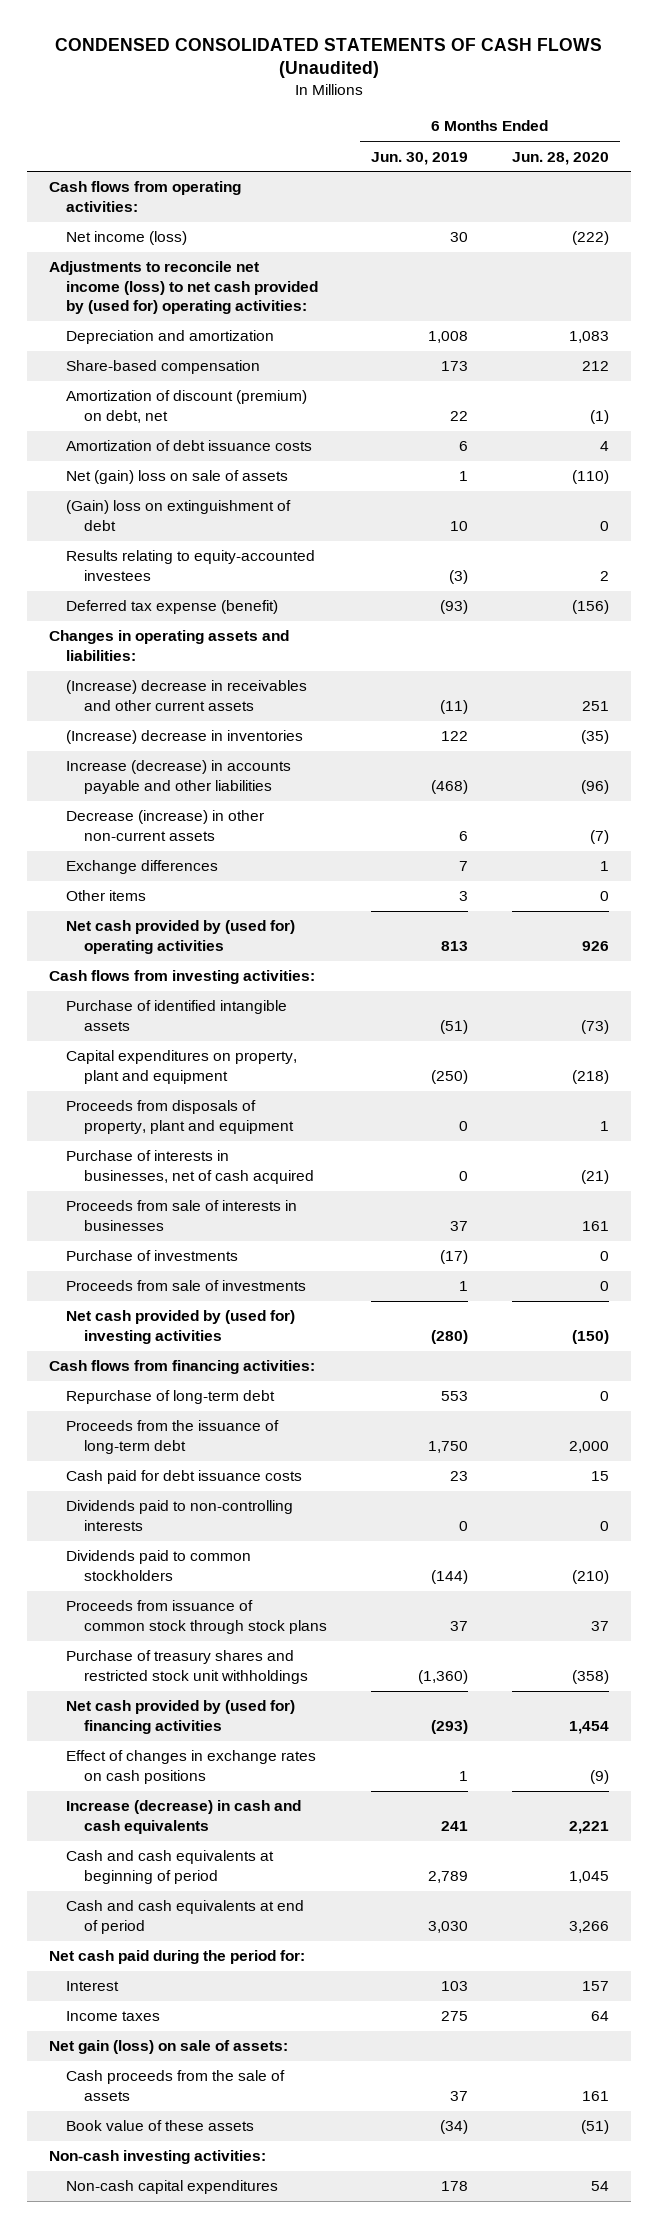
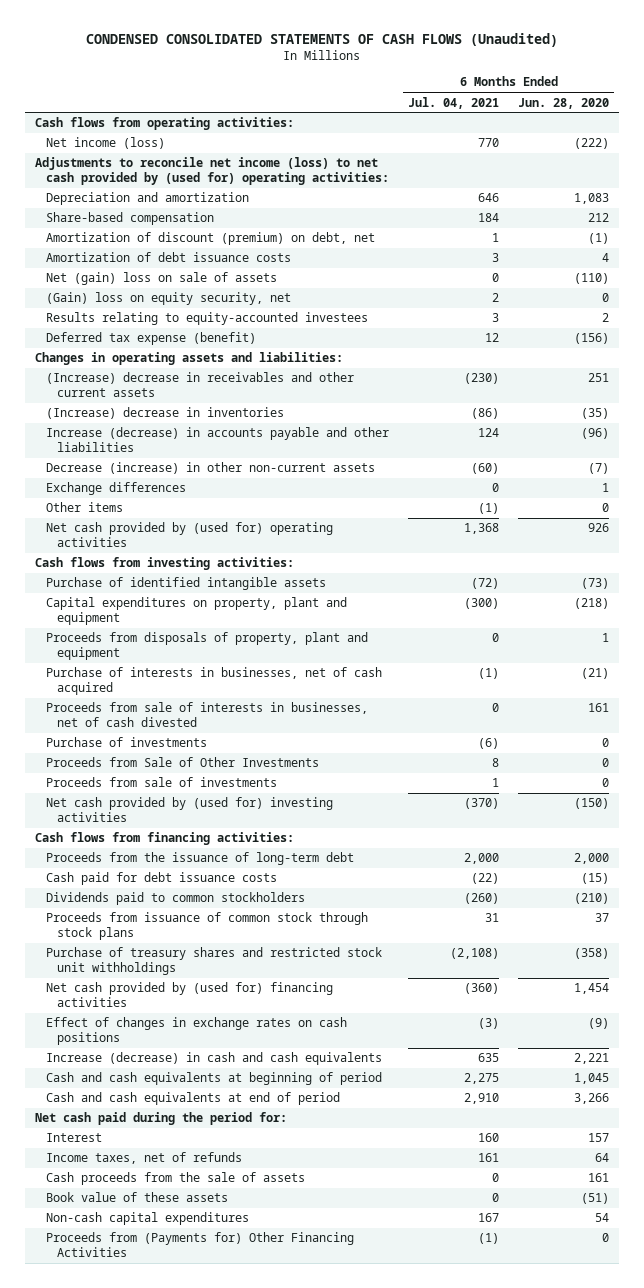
- | 6 Months Ended Jun. 30, 2019 | 6 Months Ended Jun. 28, 2020
+ | 6 Months Ended Jul. 04, 2021 | 6 Months Ended Jun. 28, 2020
- (Gain) loss on extinguishment of debt | 10 | 0
+ (Gain) loss on equity security, net | 2 | 0
- Proceeds from sale of interests in businesses | 37 | 161
+ Proceeds from sale of interests in businesses, net of cash divested | 0 | 161
+ Proceeds from Sale of Other Investments | 8 | 0
- Repurchase of long-term debt | 553 | 0
- Cash paid for debt issuance costs | 23 | 15
- Dividends paid to non-controlling interests | 0 | 0
+ Cash paid for debt issuance costs | (22) | (15)
- Income taxes | 275 | 64
- Net gain (loss) on sale of assets:
+ Income taxes, net of refunds | 161 | 64
- Non-cash investing activities:
+ Proceeds from (Payments for) Other Financing Activities | (1) | 0

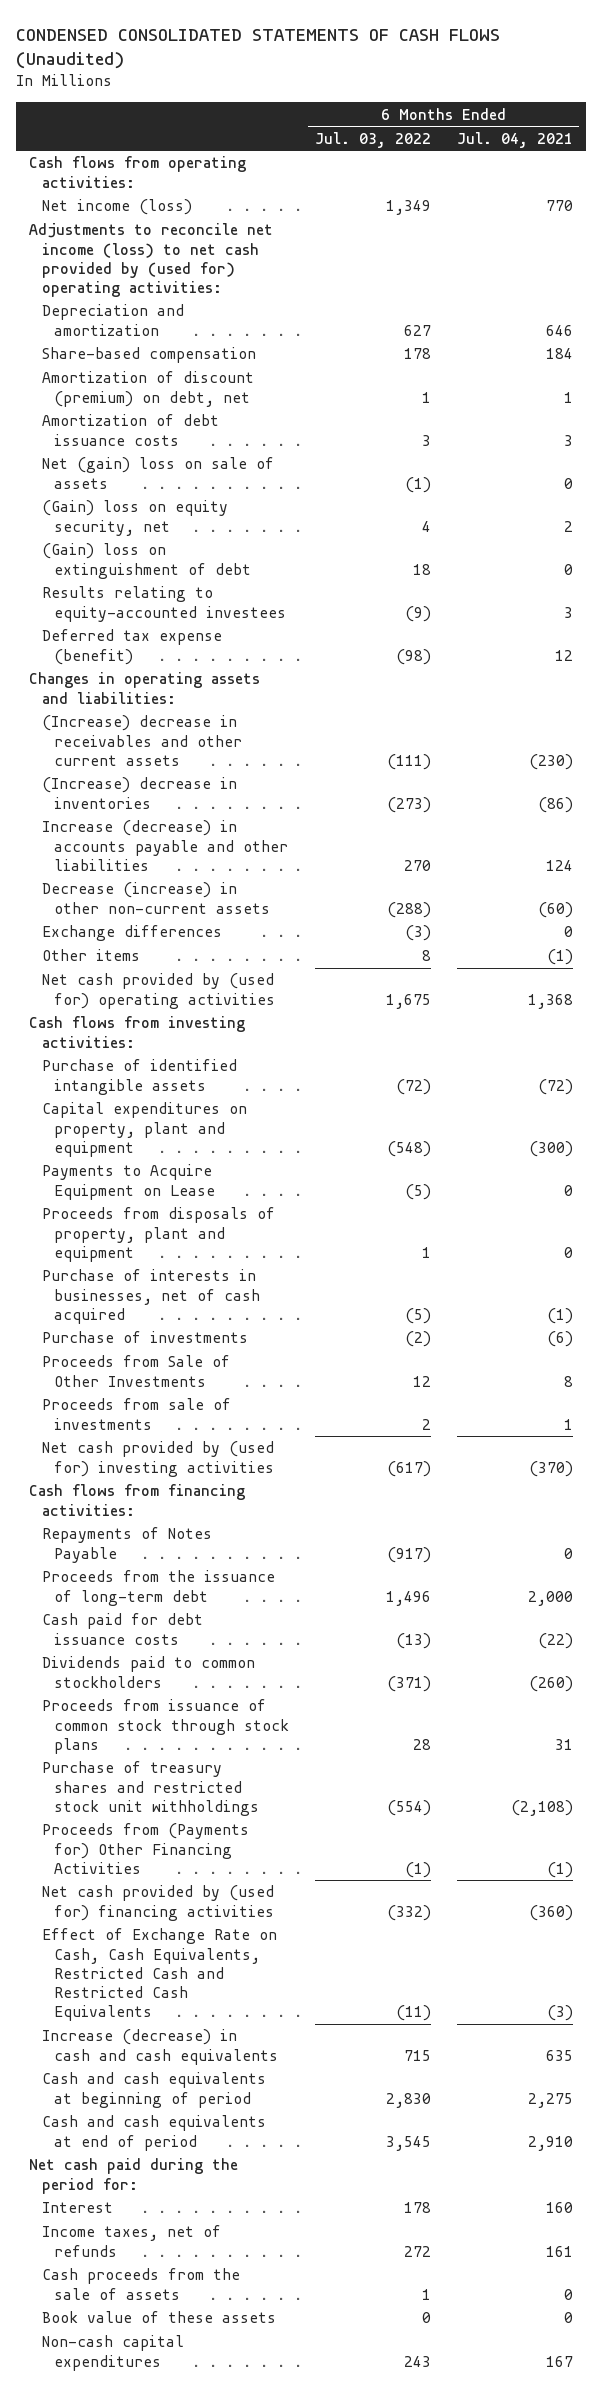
- | 6 Months Ended Jul. 04, 2021 | 6 Months Ended Jun. 28, 2020
+ | 6 Months Ended Jul. 03, 2022 | 6 Months Ended Jul. 04, 2021
+ (Gain) loss on extinguishment of debt | 18 | 0
+ Payments to Acquire Equipment on Lease | (5) | 0
- Proceeds from sale of interests in businesses, net of cash divested | 0 | 161
+ Repayments of Notes Payable | (917) | 0
moved up: Proceeds from (Payments for) Other Financing Activities | (1) | (1)
- Effect of changes in exchange rates on cash positions | (3) | (9)
+ Effect of Exchange Rate on Cash, Cash Equivalents, Restricted Cash and Restricted Cash Equivalents | (11) | (3)

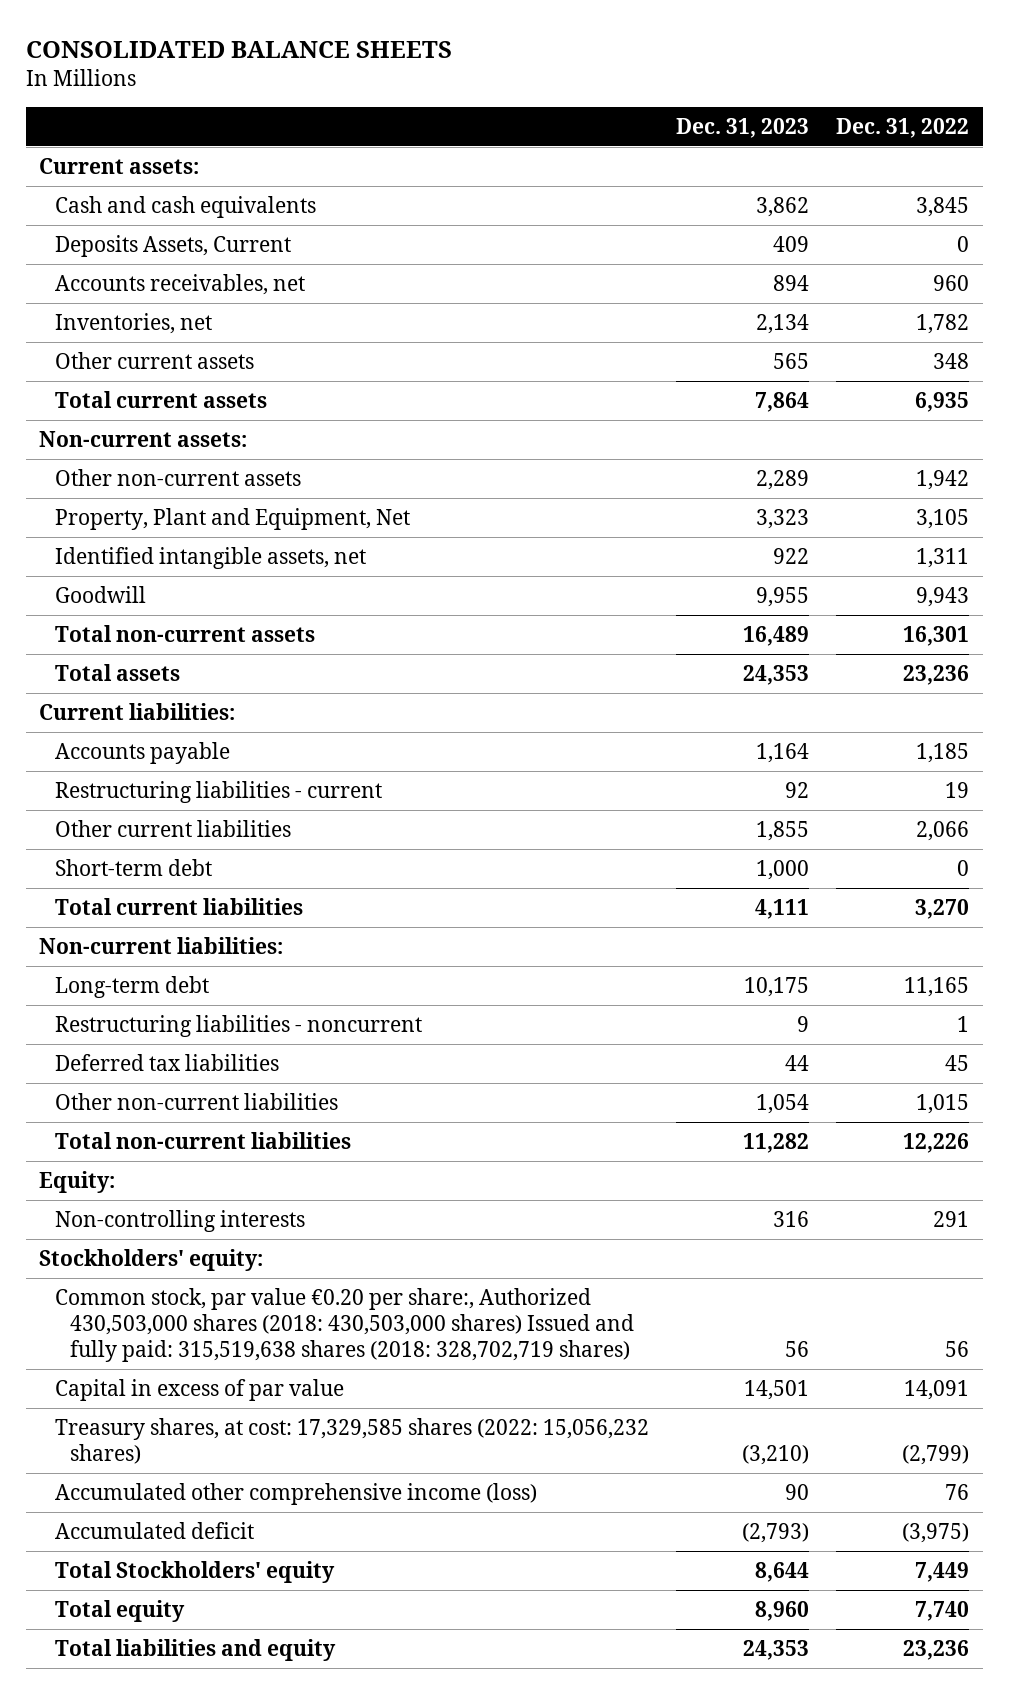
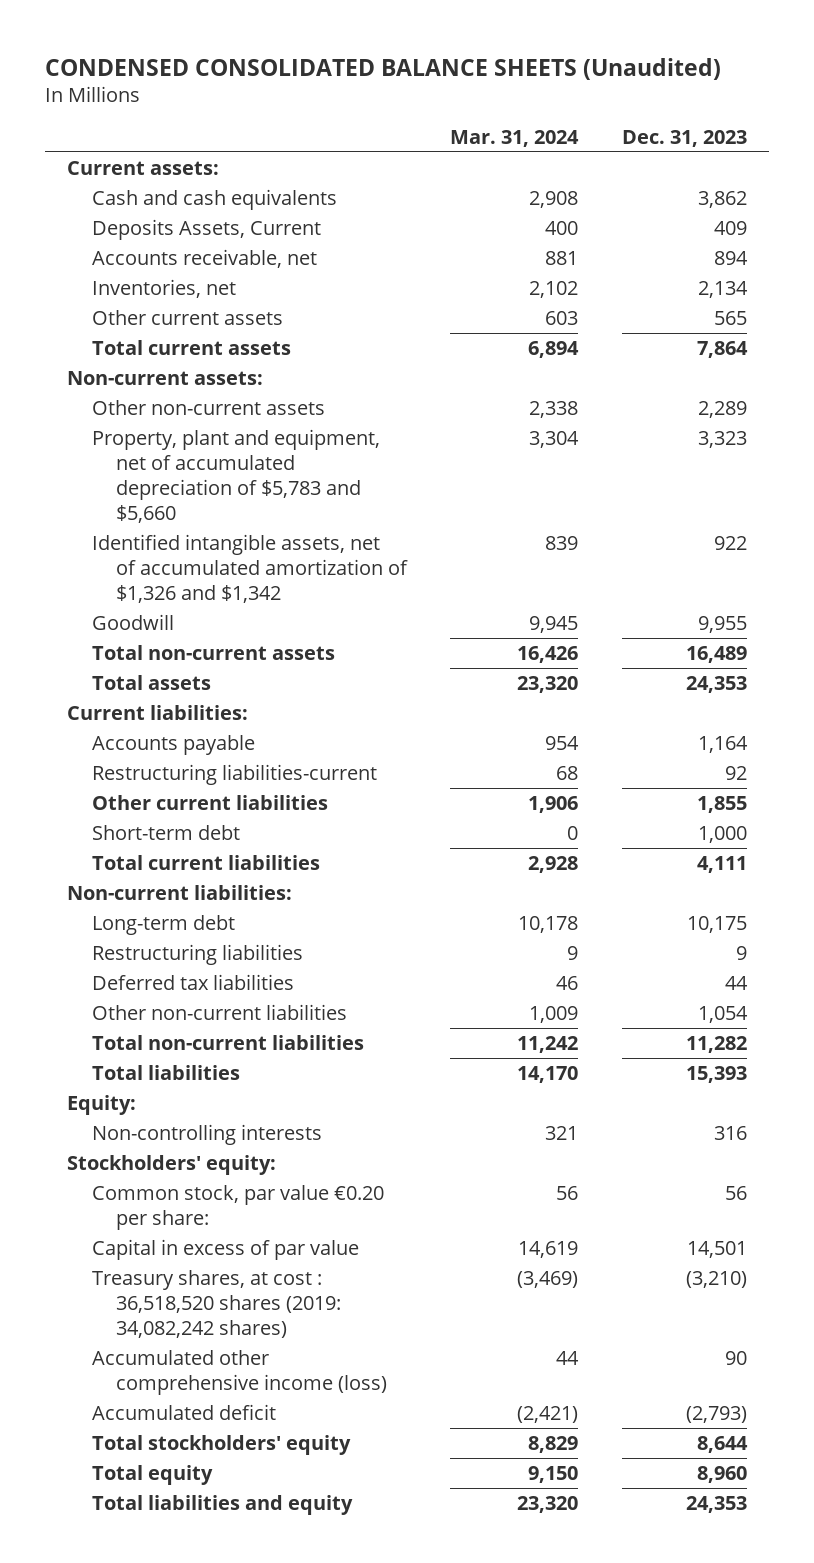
- CONSOLIDATED BALANCE SHEETS
+ CONDENSED CONSOLIDATED BALANCE SHEETS (Unaudited)
- | Dec. 31, 2023 | Dec. 31, 2022
+ | Mar. 31, 2024 | Dec. 31, 2023
- Accounts receivables, net | 894 | 960
+ Accounts receivable, net | 881 | 894
- Property, Plant and Equipment, Net | 3,323 | 3,105
- Identified intangible assets, net | 922 | 1,311
+ Property, plant and equipment, net of accumulated depreciation of $5,783 and $5,660 | 3,304 | 3,323
+ Identified intangible assets, net of accumulated amortization of $1,326 and $1,342 | 839 | 922
- Restructuring liabilities - current | 92 | 19
+ Restructuring liabilities-current | 68 | 92
- Restructuring liabilities - noncurrent | 9 | 1
+ Restructuring liabilities | 9 | 9
+ Total liabilities | 14,170 | 15,393
- Common stock, par value €0.20 per share:, Authorized 430,503,000 shares (2018: 430,503,000 shares) Issued and fully paid: 315,519,638 shares (2018: 328,702,719 shares) | 56 | 56
+ Common stock, par value €0.20 per share: | 56 | 56
- Treasury shares, at cost: 17,329,585 shares (2022: 15,056,232 shares) | (3,210) | (2,799)
+ Treasury shares, at cost : 36,518,520 shares (2019: 34,082,242 shares) | (3,469) | (3,210)
- Total Stockholders' equity | 8,644 | 7,449
+ Total stockholders' equity | 8,829 | 8,644

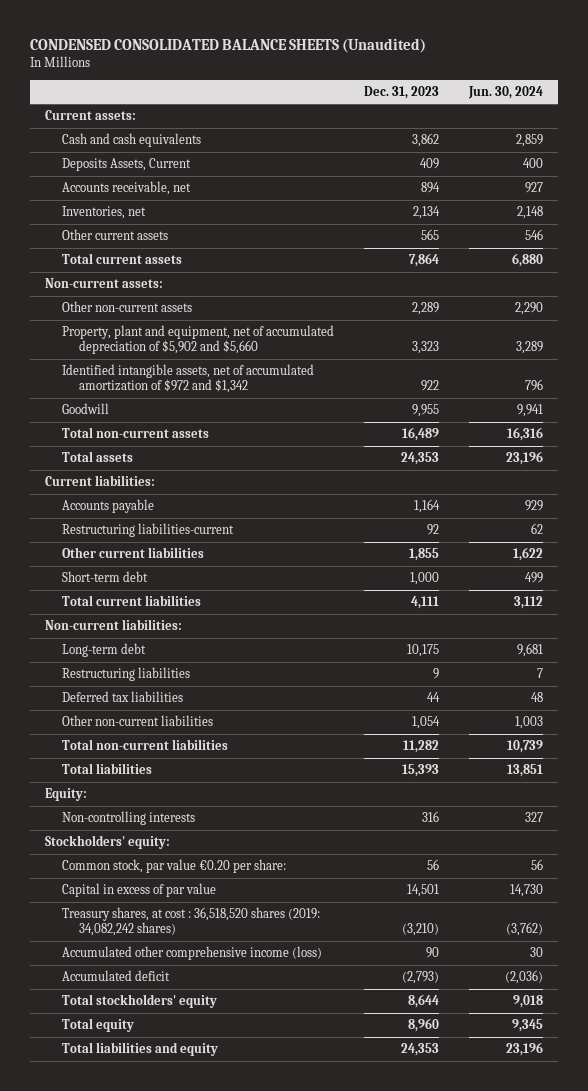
- | Mar. 31, 2024 | Dec. 31, 2023
+ | Dec. 31, 2023 | Jun. 30, 2024
- Property, plant and equipment, net of accumulated depreciation of $5,783 and $5,660 | 3,304 | 3,323
- Identified intangible assets, net of accumulated amortization of $1,326 and $1,342 | 839 | 922
+ Property, plant and equipment, net of accumulated depreciation of $5,902 and $5,660 | 3,323 | 3,289
+ Identified intangible assets, net of accumulated amortization of $972 and $1,342 | 922 | 796

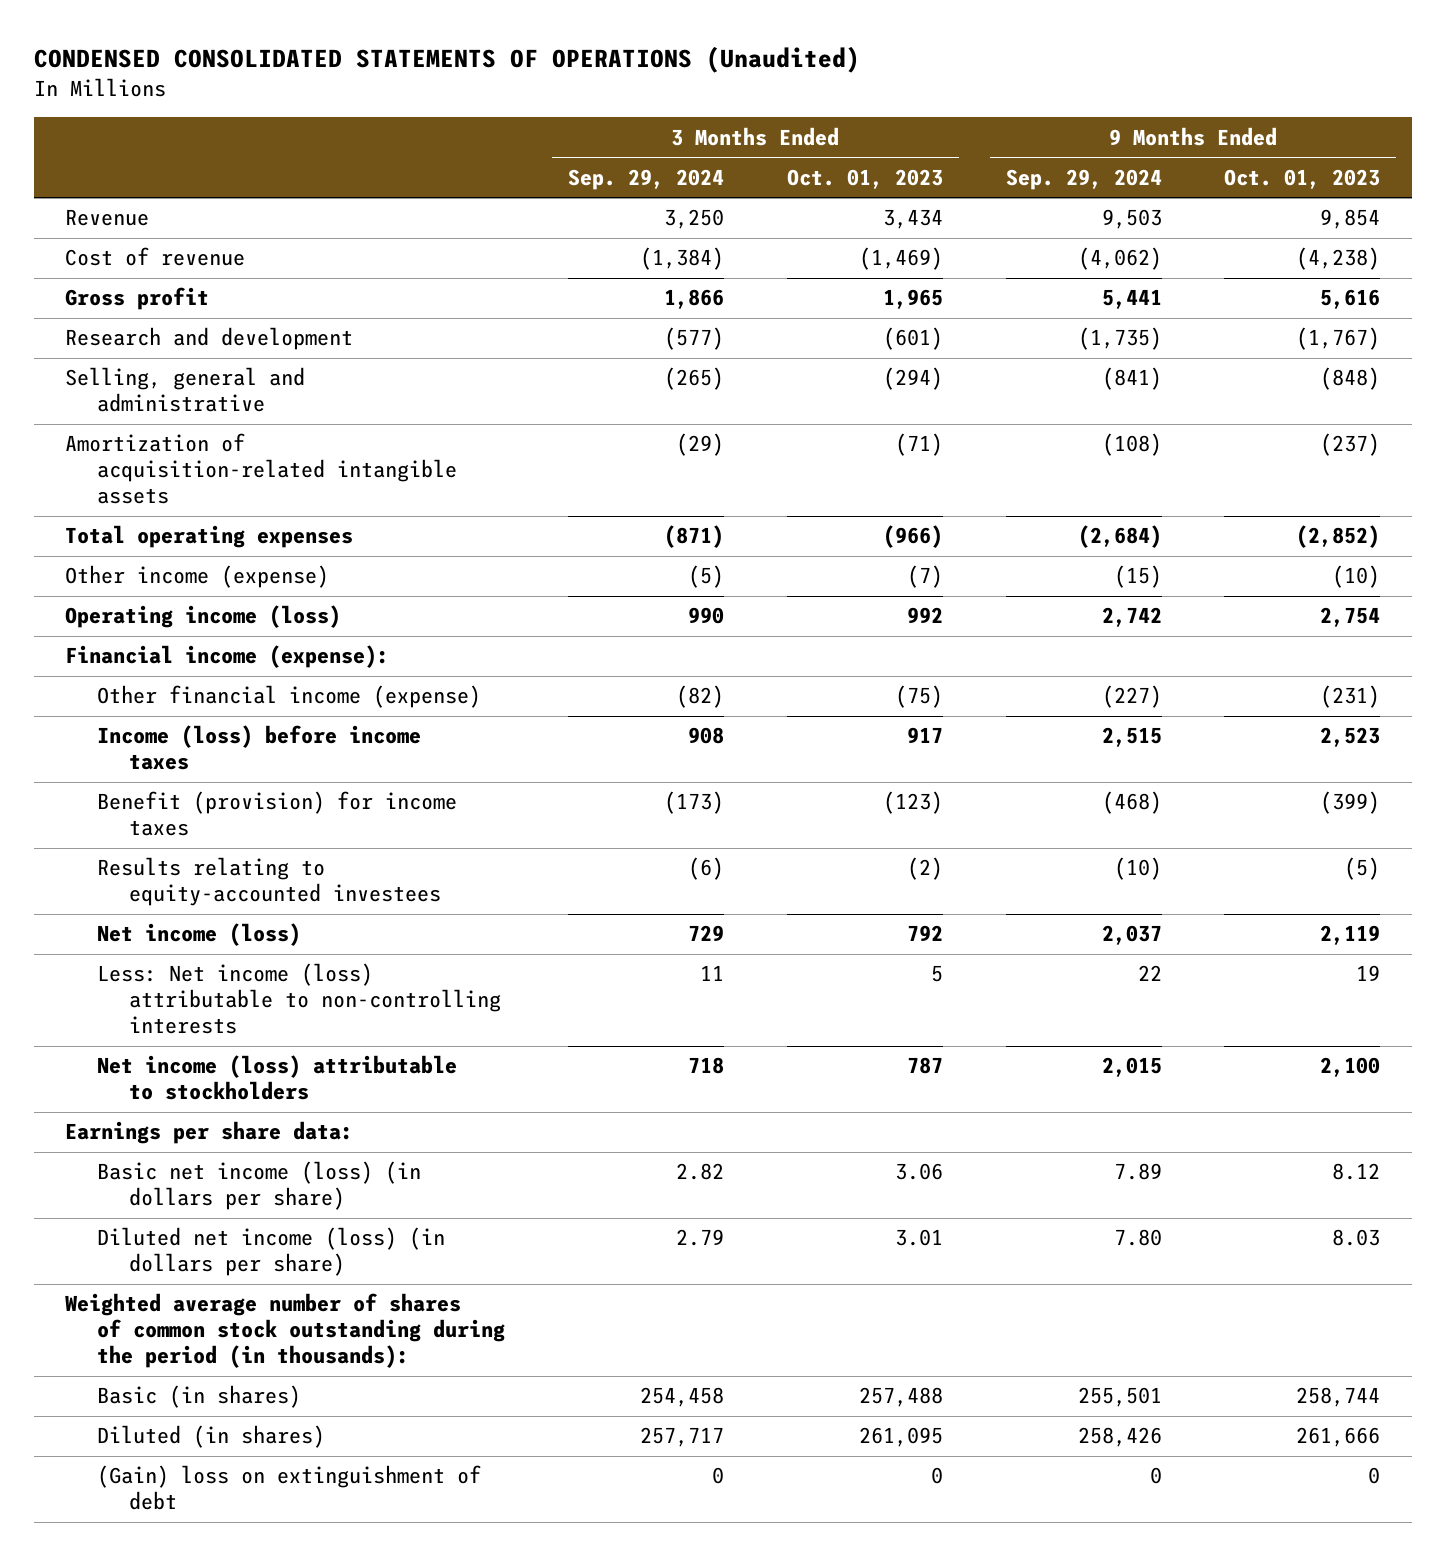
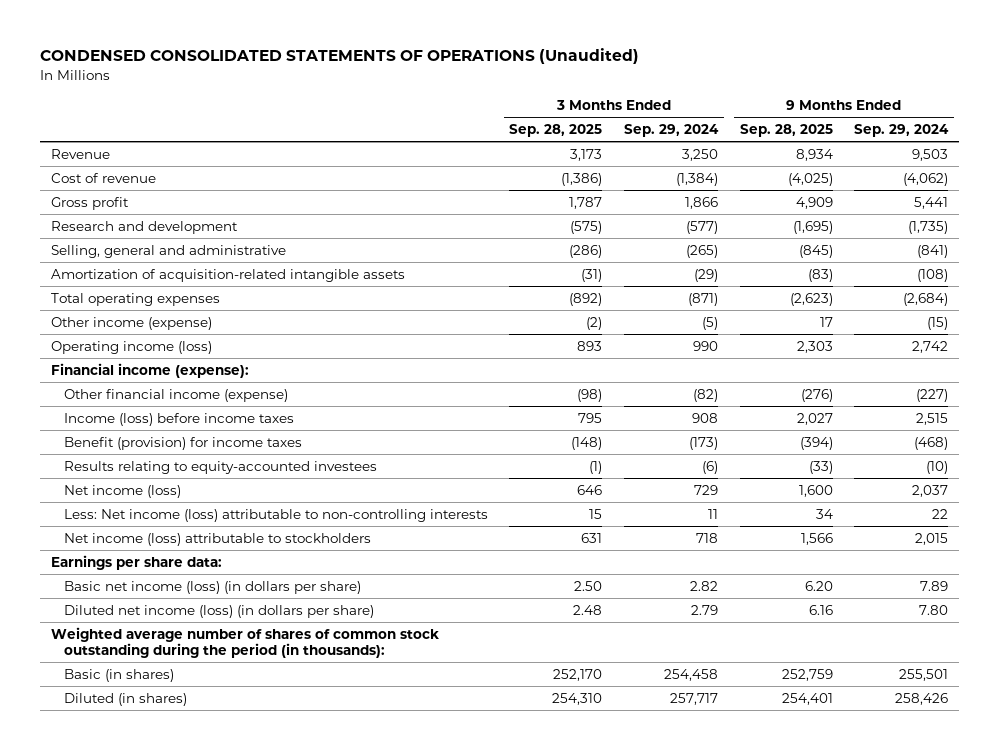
- | 3 Months Ended Sep. 29, 2024 | 3 Months Ended Oct. 01, 2023 | 9 Months Ended Sep. 29, 2024 | 9 Months Ended Oct. 01, 2023
+ | 3 Months Ended Sep. 28, 2025 | 3 Months Ended Sep. 29, 2024 | 9 Months Ended Sep. 28, 2025 | 9 Months Ended Sep. 29, 2024
- (Gain) loss on extinguishment of debt | 0 | 0 | 0 | 0

